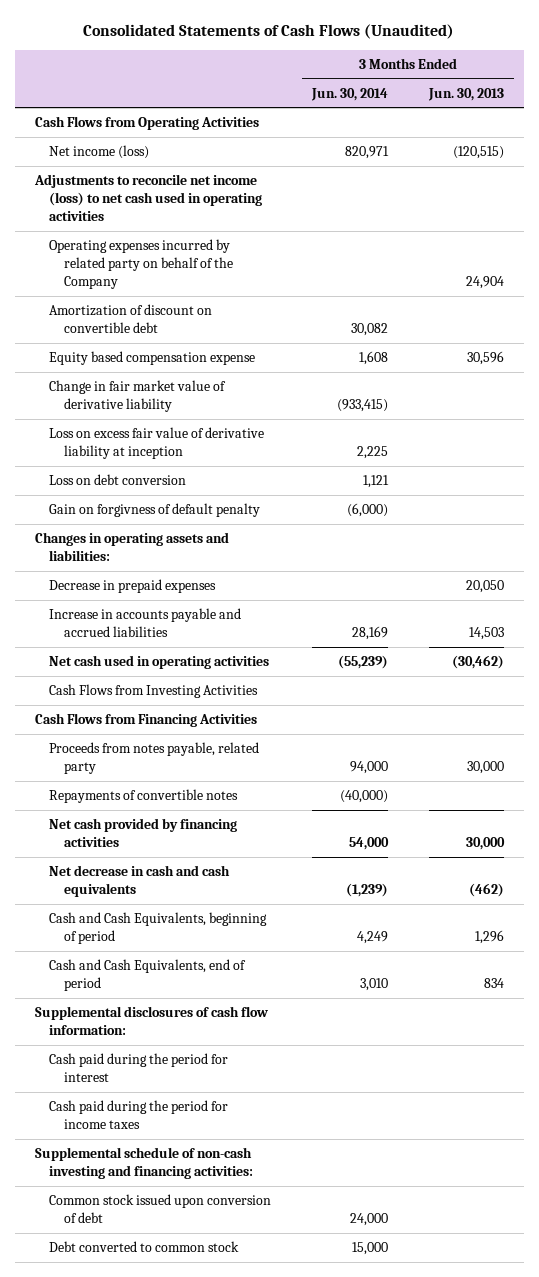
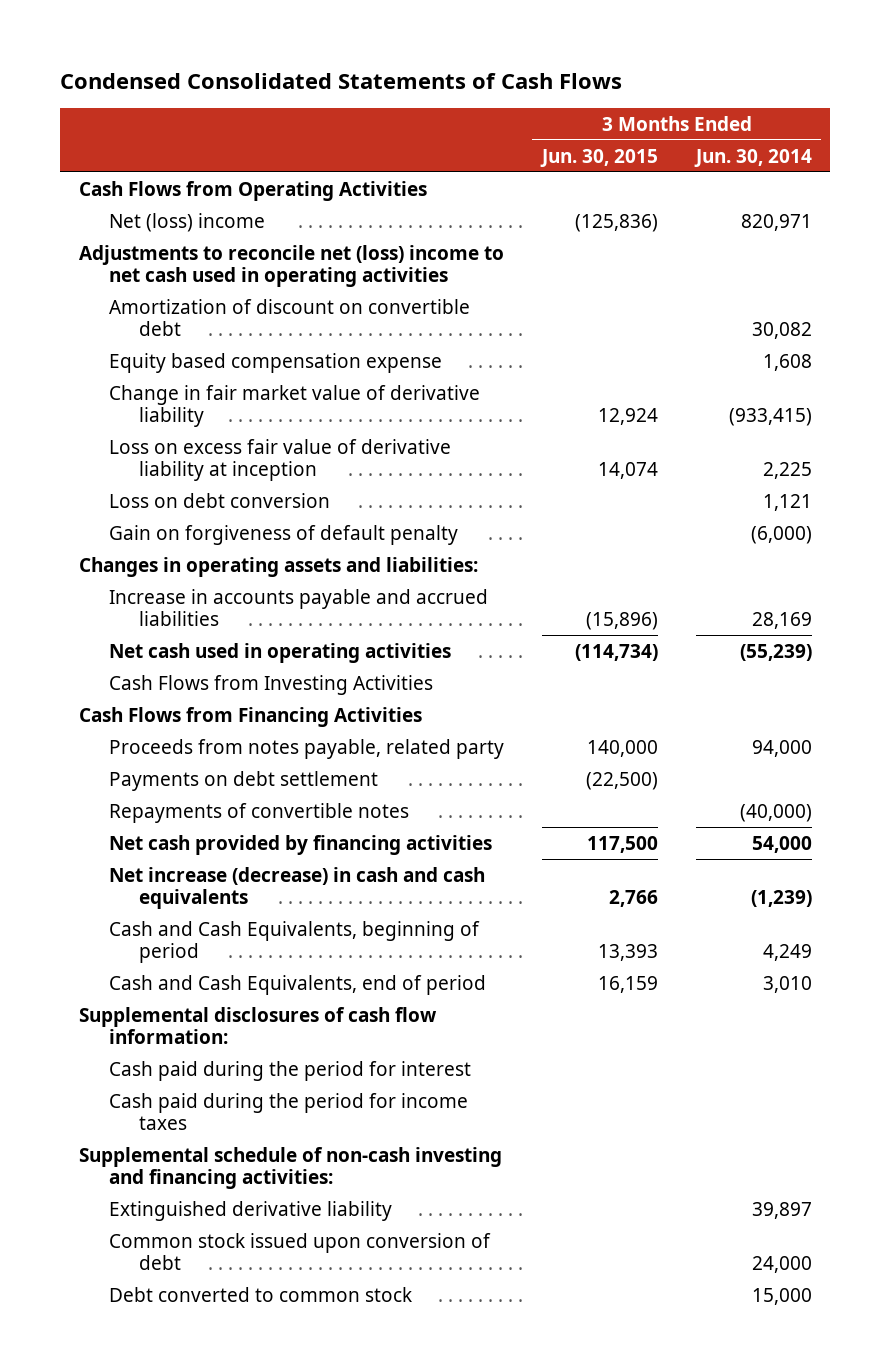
- Consolidated Statements of Cash Flows (Unaudited)
+ Condensed Consolidated Statements of Cash Flows
- | 3 Months Ended Jun. 30, 2014 | 3 Months Ended Jun. 30, 2013
+ | 3 Months Ended Jun. 30, 2015 | 3 Months Ended Jun. 30, 2014
- Net income (loss) | 820,971 | (120,515)
- Adjustments to reconcile net income (loss) to net cash used in operating activities
- Operating expenses incurred by related party on behalf of the Company | | 24,904
+ Net (loss) income | (125,836) | 820,971
+ Adjustments to reconcile net (loss) income to net cash used in operating activities
- Gain on forgivness of default penalty | (6,000) |
+ Gain on forgiveness of default penalty | | (6,000)
- Decrease in prepaid expenses | | 20,050
+ Payments on debt settlement | (22,500) |
- Net decrease in cash and cash equivalents | (1,239) | (462)
+ Net increase (decrease) in cash and cash equivalents | 2,766 | (1,239)
+ Extinguished derivative liability | | 39,897

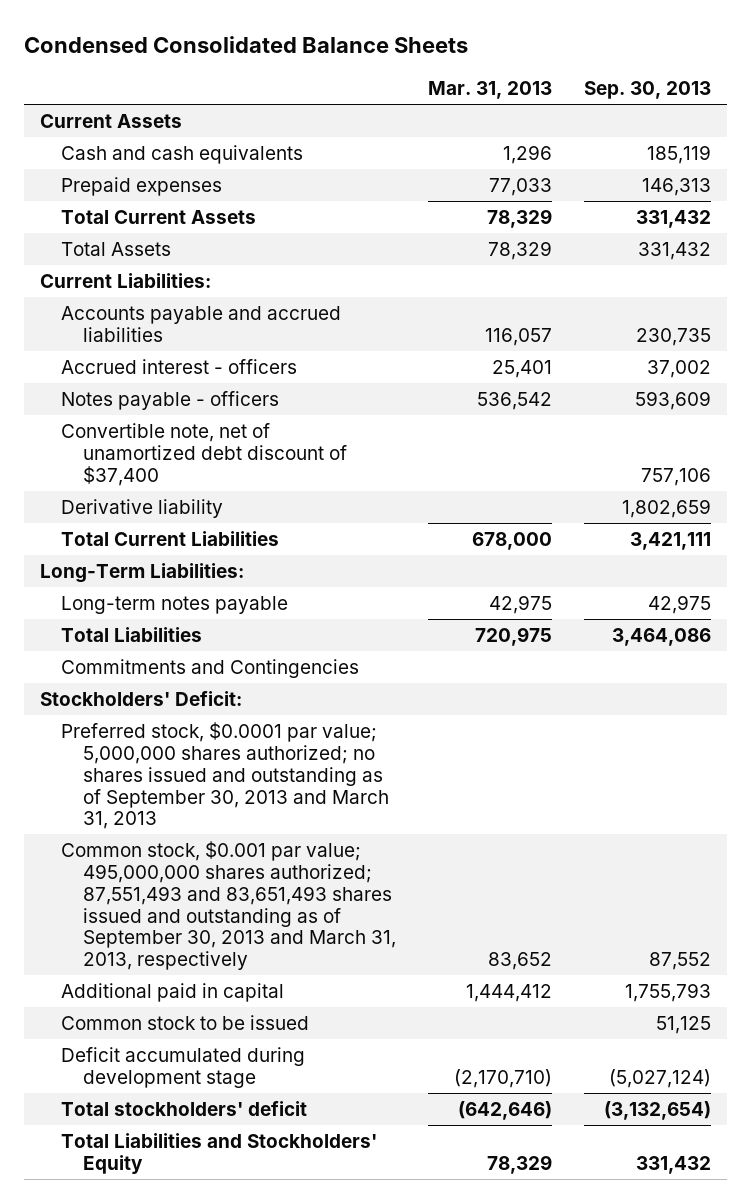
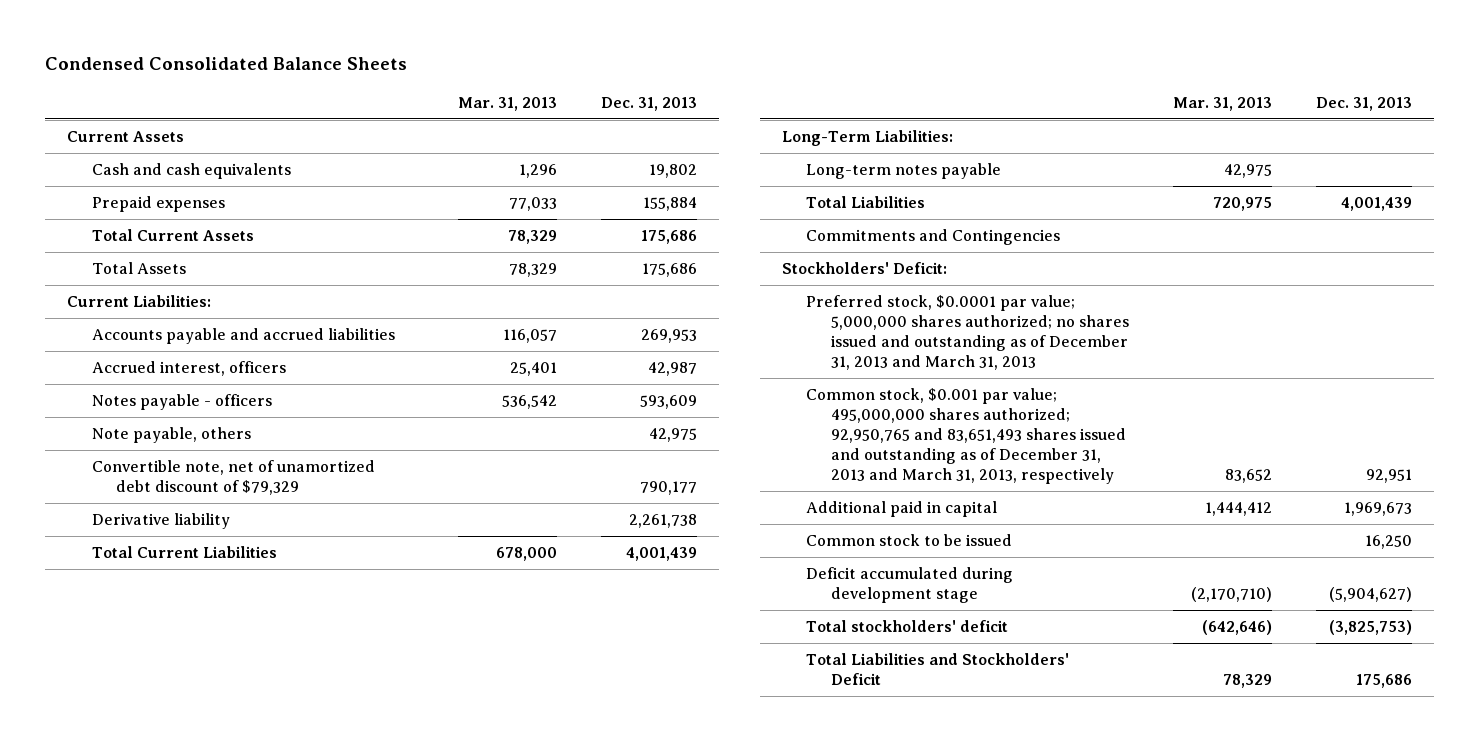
- | Mar. 31, 2013 | Sep. 30, 2013
+ | Mar. 31, 2013 | Dec. 31, 2013
- Accrued interest - officers | 25,401 | 37,002
+ Accrued interest, officers | 25,401 | 42,987
- Convertible note, net of unamortized debt discount of $37,400 | | 757,106
+ Note payable, others | | 42,975
+ Convertible note, net of unamortized debt discount of $79,329 | | 790,177
- Preferred stock, $0.0001 par value; 5,000,000 shares authorized; no shares issued and outstanding as of September 30, 2013 and March 31, 2013
- Common stock, $0.001 par value; 495,000,000 shares authorized; 87,551,493 and 83,651,493 shares issued and outstanding as of September 30, 2013 and March 31, 2013, respectively | 83,652 | 87,552
+ Preferred stock, $0.0001 par value; 5,000,000 shares authorized; no shares issued and outstanding as of December 31, 2013 and March 31, 2013
+ Common stock, $0.001 par value; 495,000,000 shares authorized; 92,950,765 and 83,651,493 shares issued and outstanding as of December 31, 2013 and March 31, 2013, respectively | 83,652 | 92,951
- Total Liabilities and Stockholders' Equity | 78,329 | 331,432
+ Total Liabilities and Stockholders' Deficit | 78,329 | 175,686

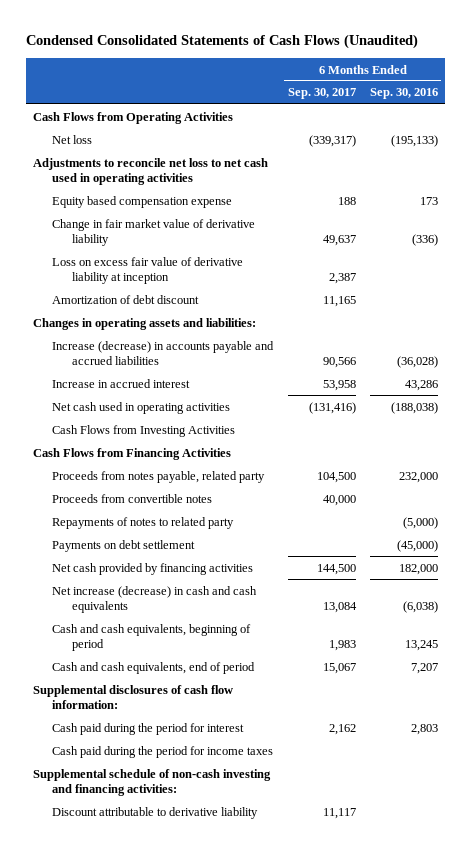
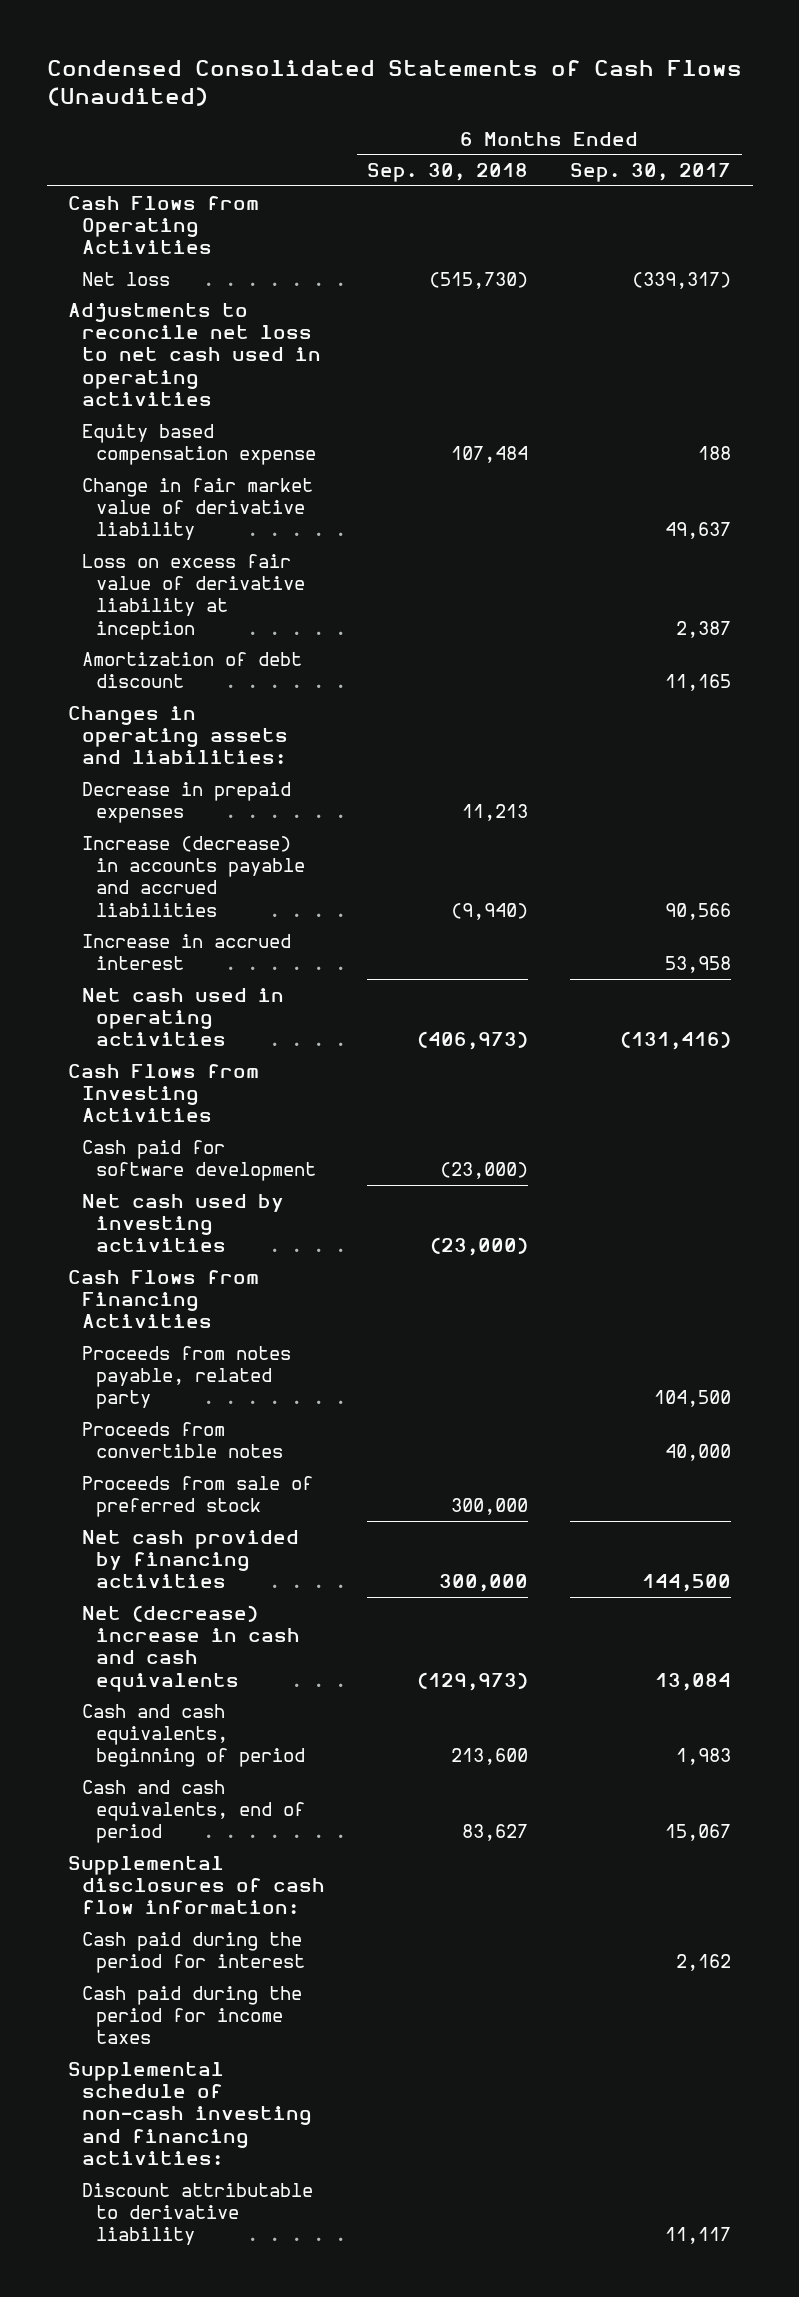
- | 6 Months Ended Sep. 30, 2017 | 6 Months Ended Sep. 30, 2016
+ | 6 Months Ended Sep. 30, 2018 | 6 Months Ended Sep. 30, 2017
+ Decrease in prepaid expenses | 11,213 |
+ Cash paid for software development | (23,000) |
+ Net cash used by investing activities | (23,000) |
- Repayments of notes to related party | | (5,000)
- Payments on debt settlement | | (45,000)
+ Proceeds from sale of preferred stock | 300,000 |
- Net increase (decrease) in cash and cash equivalents | 13,084 | (6,038)
+ Net (decrease) increase in cash and cash equivalents | (129,973) | 13,084

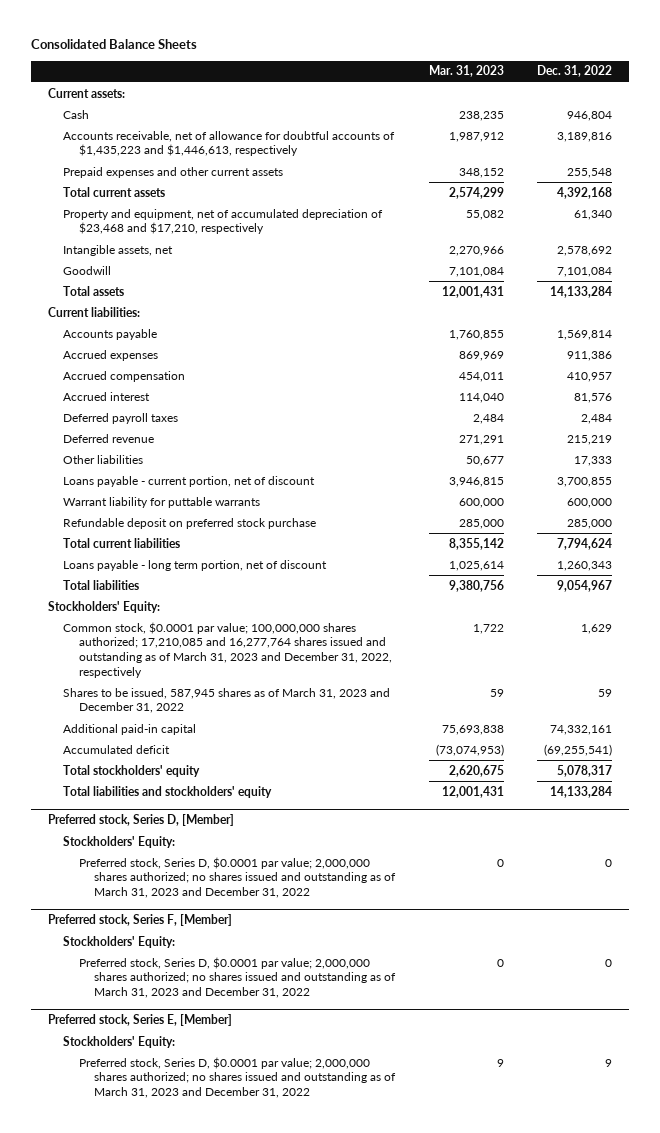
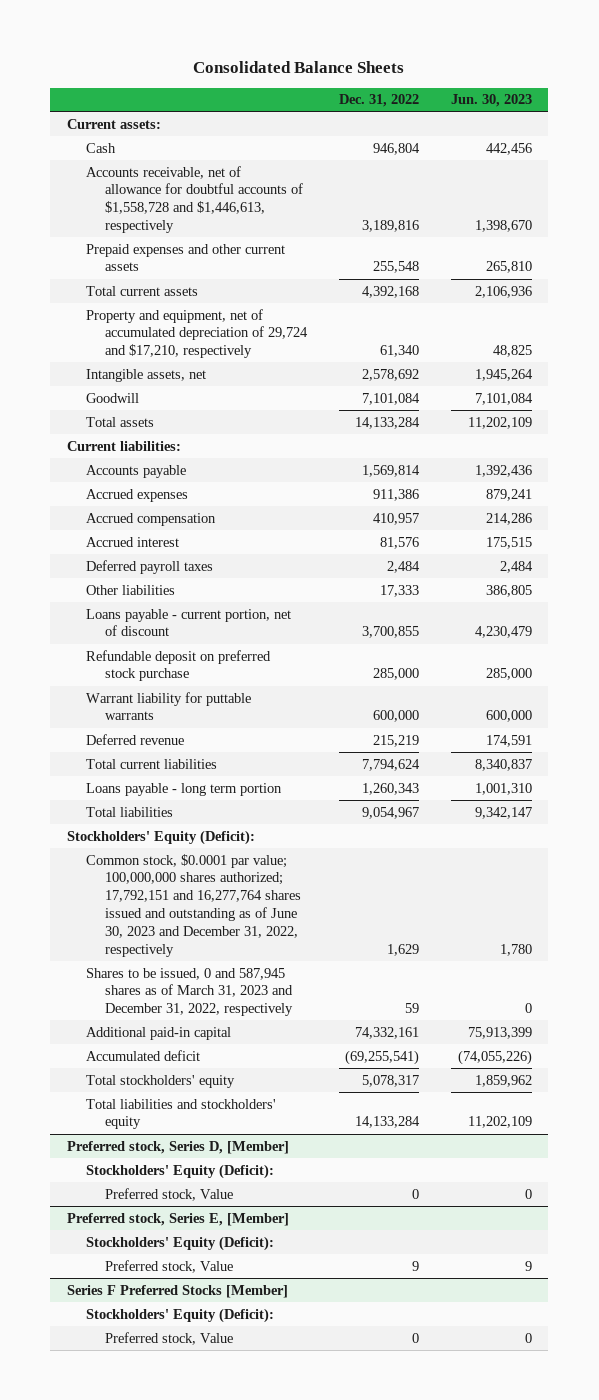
- | Mar. 31, 2023 | Dec. 31, 2022
+ | Dec. 31, 2022 | Jun. 30, 2023
- Accounts receivable, net of allowance for doubtful accounts of $1,435,223 and $1,446,613, respectively | 1,987,912 | 3,189,816
+ Accounts receivable, net of allowance for doubtful accounts of $1,558,728 and $1,446,613, respectively | 3,189,816 | 1,398,670
- Property and equipment, net of accumulated depreciation of $23,468 and $17,210, respectively | 55,082 | 61,340
+ Property and equipment, net of accumulated depreciation of 29,724 and $17,210, respectively | 61,340 | 48,825
moved down: Warrant liability for puttable warrants | 600,000 | 600,000
moved down: Deferred revenue | 215,219 | 174,591
- Loans payable - long term portion, net of discount | 1,025,614 | 1,260,343
+ Loans payable - long term portion | 1,260,343 | 1,001,310
- Stockholders' Equity:
- Common stock, $0.0001 par value; 100,000,000 shares authorized; 17,210,085 and 16,277,764 shares issued and outstanding as of March 31, 2023 and December 31, 2022, respectively | 1,722 | 1,629
- Shares to be issued, 587,945 shares as of March 31, 2023 and December 31, 2022 | 59 | 59
+ Stockholders' Equity (Deficit):
+ Common stock, $0.0001 par value; 100,000,000 shares authorized; 17,792,151 and 16,277,764 shares issued and outstanding as of June 30, 2023 and December 31, 2022, respectively | 1,629 | 1,780
+ Shares to be issued, 0 and 587,945 shares as of March 31, 2023 and December 31, 2022, respectively | 59 | 0
@ Preferred stock, Series D, [Member]
- Stockholders' Equity:
- Preferred stock, Series D, $0.0001 par value; 2,000,000 shares authorized; no shares issued and outstanding as of March 31, 2023 and December 31, 2022 | 0 | 0
- Preferred stock, Series F, [Member]
- Stockholders' Equity:
- Preferred stock, Series D, $0.0001 par value; 2,000,000 shares authorized; no shares issued and outstanding as of March 31, 2023 and December 31, 2022 | 0 | 0
@ Preferred stock, Series D, [Member]
+ Stockholders' Equity (Deficit):
+ Preferred stock, Value | 0 | 0
@ Preferred stock, Series E, [Member]
- Stockholders' Equity:
- Preferred stock, Series D, $0.0001 par value; 2,000,000 shares authorized; no shares issued and outstanding as of March 31, 2023 and December 31, 2022 | 9 | 9
+ Stockholders' Equity (Deficit):
+ Preferred stock, Value | 9 | 9
+ Series F Preferred Stocks [Member]
+ Stockholders' Equity (Deficit):
+ Preferred stock, Value | 0 | 0

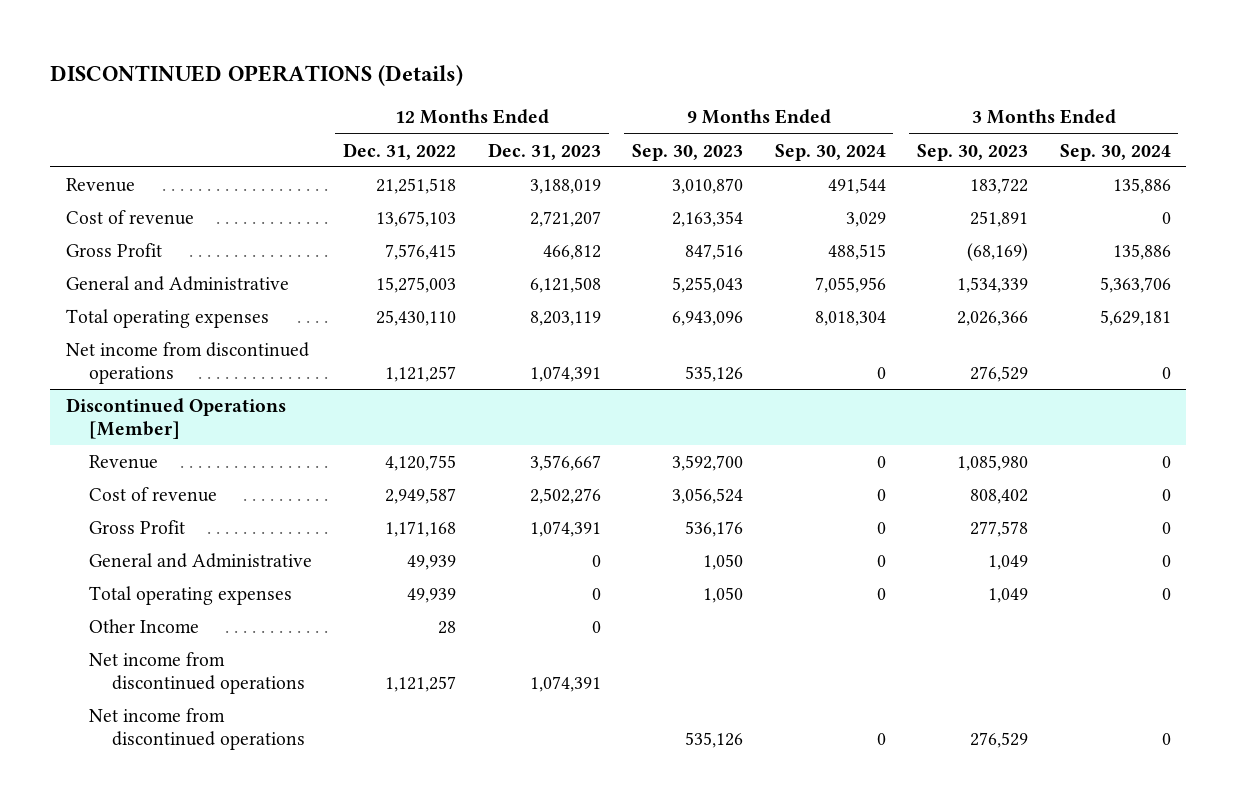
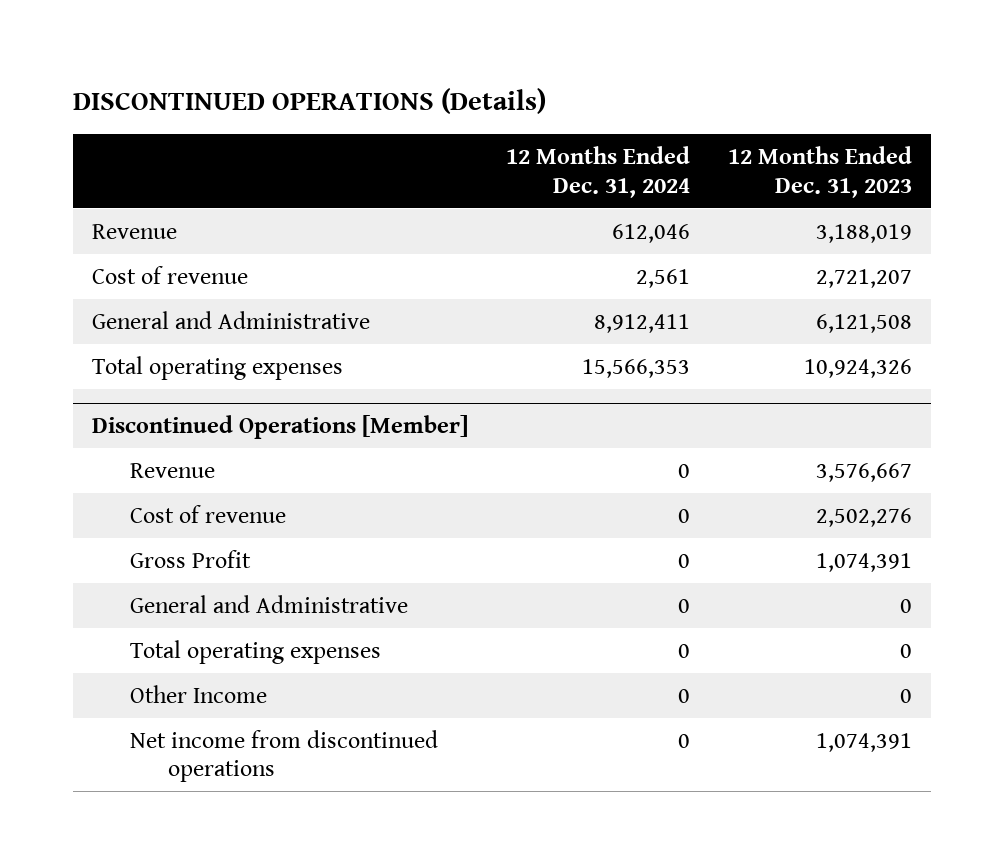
- | 12 Months Ended Dec. 31, 2022 | 12 Months Ended Dec. 31, 2023 | 9 Months Ended Sep. 30, 2023 | 9 Months Ended Sep. 30, 2024 | 3 Months Ended Sep. 30, 2023 | 3 Months Ended Sep. 30, 2024
+ | 12 Months Ended Dec. 31, 2024 | 12 Months Ended Dec. 31, 2023
- Gross Profit | 7,576,415 | 466,812 | 847,516 | 488,515 | (68,169) | 135,886
- Total operating expenses | 25,430,110 | 8,203,119 | 6,943,096 | 8,018,304 | 2,026,366 | 5,629,181
- Net income from discontinued operations | 1,121,257 | 1,074,391 | 535,126 | 0 | 276,529 | 0
+ Total operating expenses | 15,566,353 | 10,924,326
@ Discontinued Operations [Member]
- Net income from discontinued operations | | | 535,126 | 0 | 276,529 | 0

